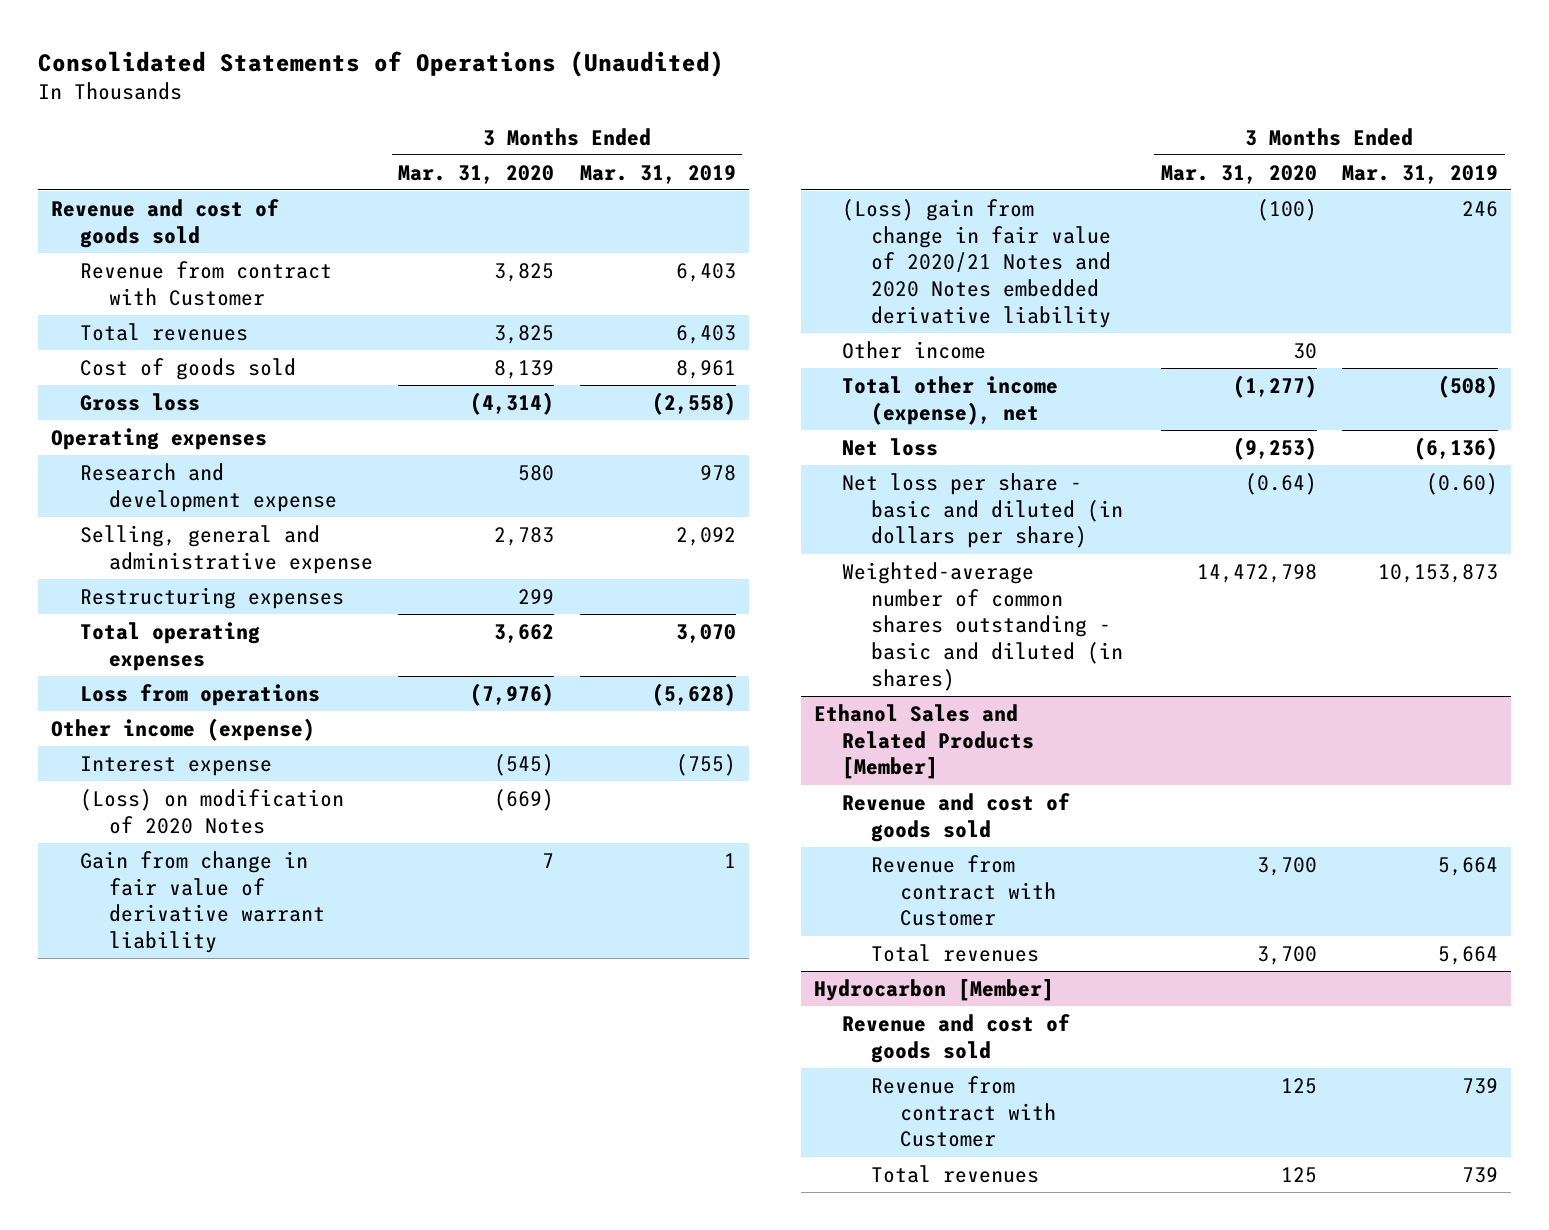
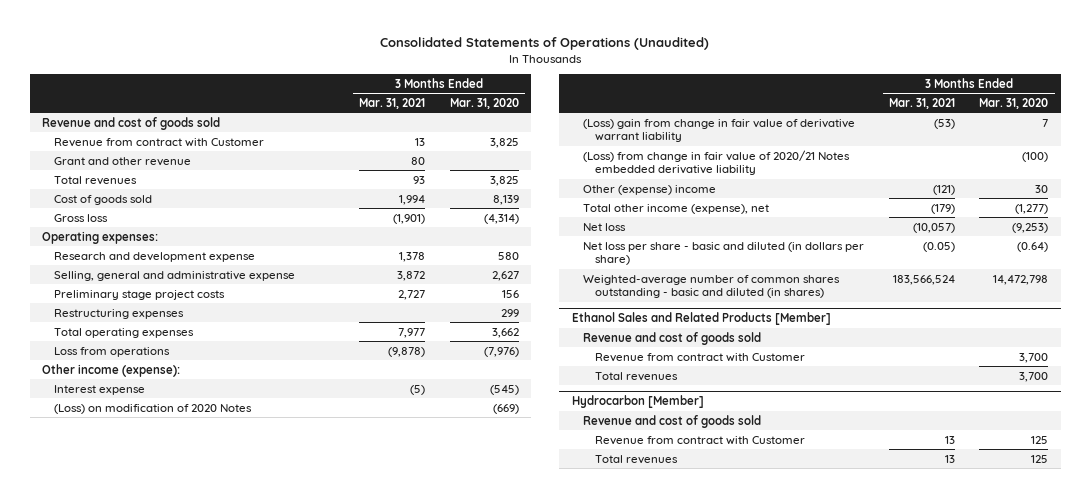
- | 3 Months Ended Mar. 31, 2020 | 3 Months Ended Mar. 31, 2019
+ | 3 Months Ended Mar. 31, 2021 | 3 Months Ended Mar. 31, 2020
+ Grant and other revenue | 80 |
- Operating expenses
+ Operating expenses:
- Selling, general and administrative expense | 2,783 | 2,092
+ Selling, general and administrative expense | 3,872 | 2,627
+ Preliminary stage project costs | 2,727 | 156
- Other income (expense)
+ Other income (expense):
- Gain from change in fair value of derivative warrant liability | 7 | 1
- (Loss) gain from change in fair value of 2020/21 Notes and 2020 Notes embedded derivative liability | (100) | 246
- Other income | 30 |
+ (Loss) gain from change in fair value of derivative warrant liability | (53) | 7
+ (Loss) from change in fair value of 2020/21 Notes embedded derivative liability | | (100)
+ Other (expense) income | (121) | 30

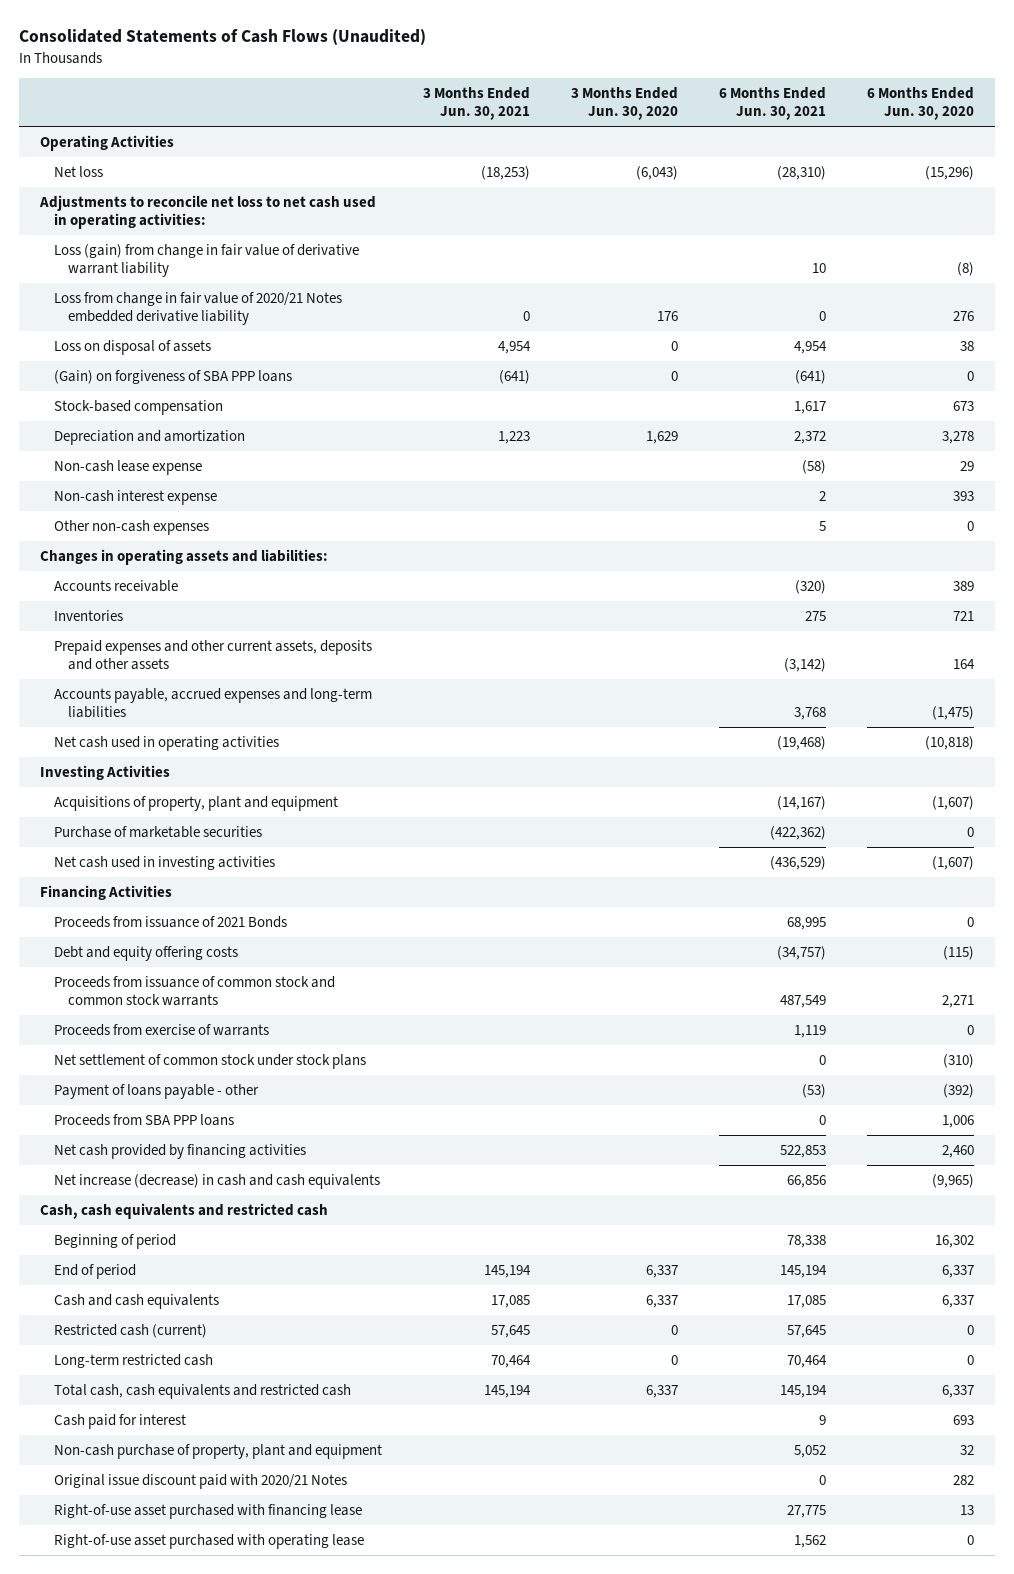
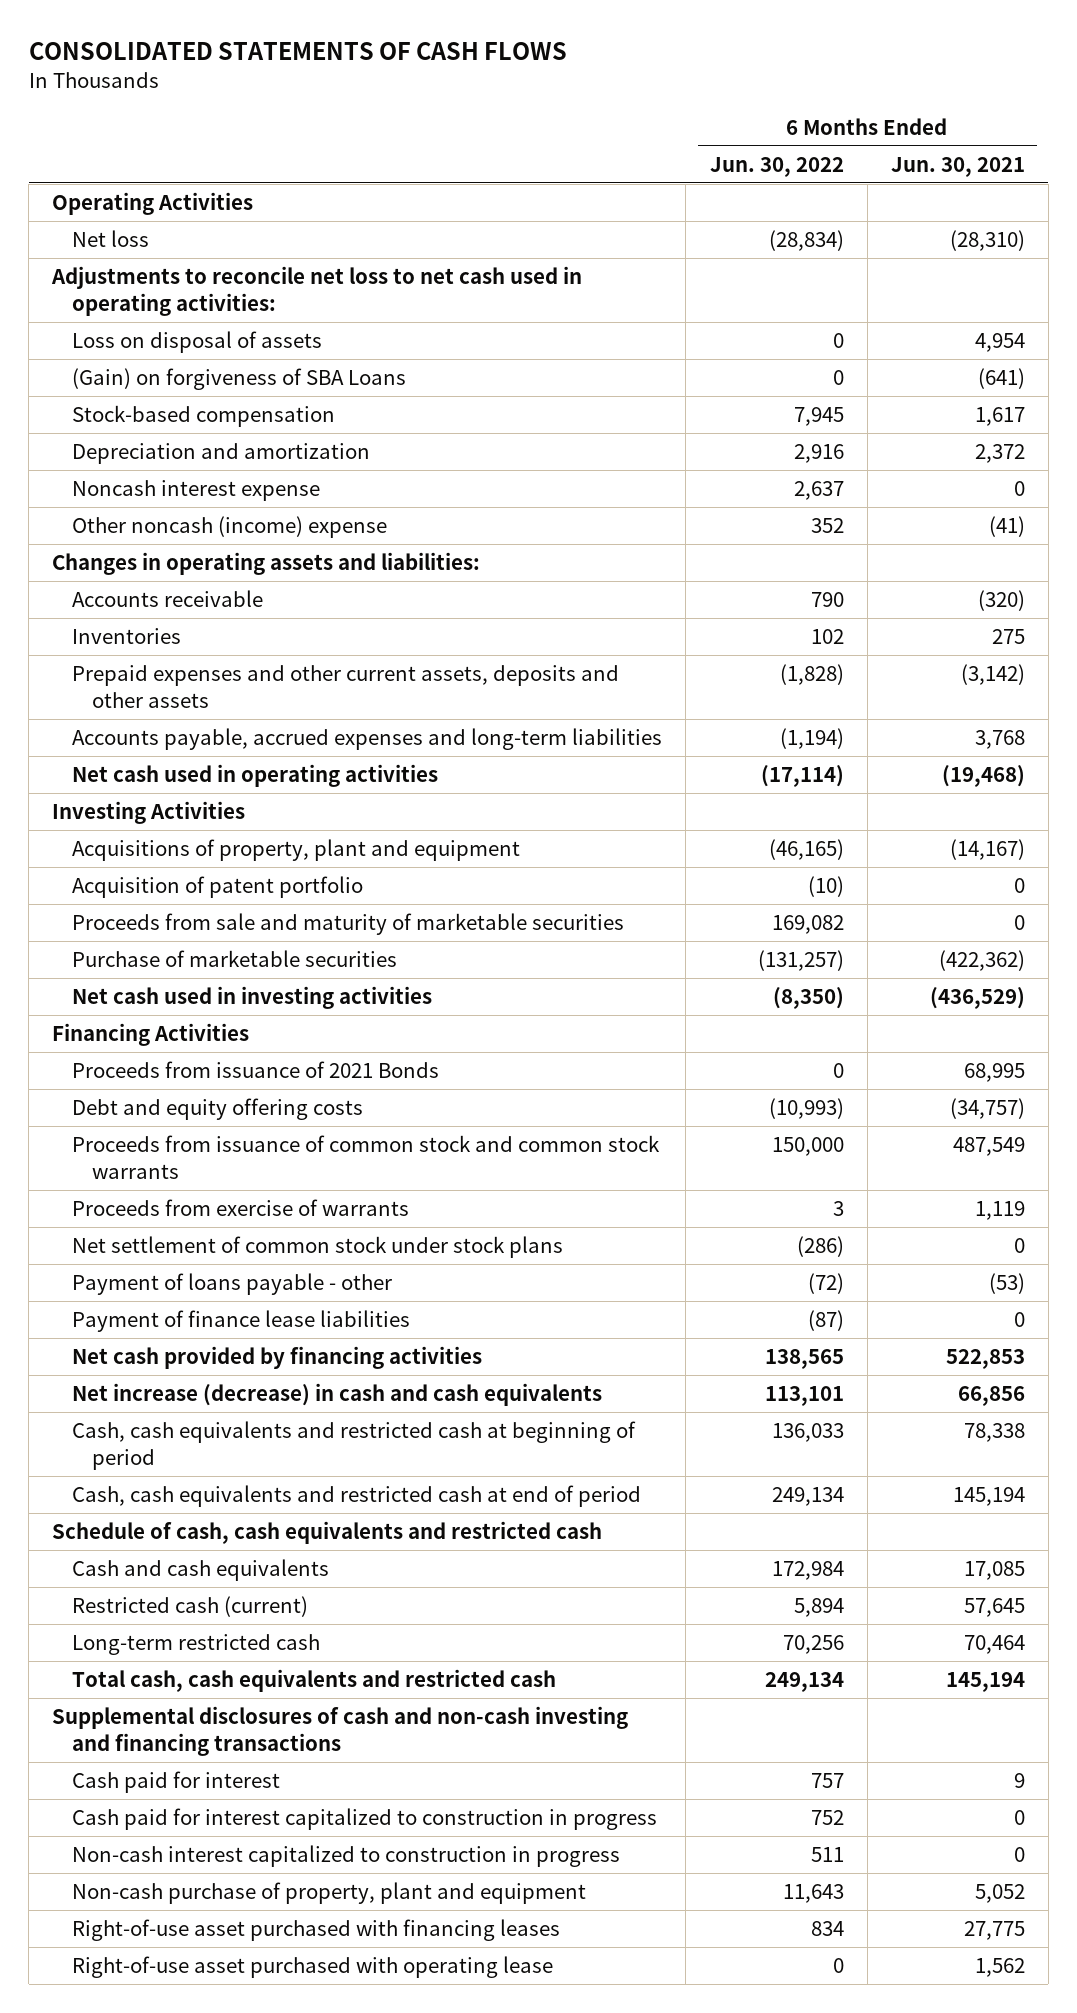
- Consolidated Statements of Cash Flows (Unaudited)
+ CONSOLIDATED STATEMENTS OF CASH FLOWS
- | 3 Months Ended Jun. 30, 2021 | 3 Months Ended Jun. 30, 2020 | 6 Months Ended Jun. 30, 2021 | 6 Months Ended Jun. 30, 2020
+ | 6 Months Ended Jun. 30, 2022 | 6 Months Ended Jun. 30, 2021
- Loss (gain) from change in fair value of derivative warrant liability | | | 10 | (8)
- Loss from change in fair value of 2020/21 Notes embedded derivative liability | 0 | 176 | 0 | 276
- (Gain) on forgiveness of SBA PPP loans | (641) | 0 | (641) | 0
+ (Gain) on forgiveness of SBA Loans | 0 | (641)
- Non-cash lease expense | | | (58) | 29
- Non-cash interest expense | | | 2 | 393
- Other non-cash expenses | | | 5 | 0
+ Noncash interest expense | 2,637 | 0
+ Other noncash (income) expense | 352 | (41)
+ Acquisition of patent portfolio | (10) | 0
+ Proceeds from sale and maturity of marketable securities | 169,082 | 0
- Proceeds from SBA PPP loans | | | 0 | 1,006
+ Payment of finance lease liabilities | (87) | 0
- Cash, cash equivalents and restricted cash
- Beginning of period | | | 78,338 | 16,302
- End of period | 145,194 | 6,337 | 145,194 | 6,337
+ Cash, cash equivalents and restricted cash at beginning of period | 136,033 | 78,338
+ Cash, cash equivalents and restricted cash at end of period | 249,134 | 145,194
+ Schedule of cash, cash equivalents and restricted cash
+ Supplemental disclosures of cash and non-cash investing and financing transactions
+ Cash paid for interest capitalized to construction in progress | 752 | 0
+ Non-cash interest capitalized to construction in progress | 511 | 0
- Original issue discount paid with 2020/21 Notes | | | 0 | 282
- Right-of-use asset purchased with financing lease | | | 27,775 | 13
+ Right-of-use asset purchased with financing leases | 834 | 27,775

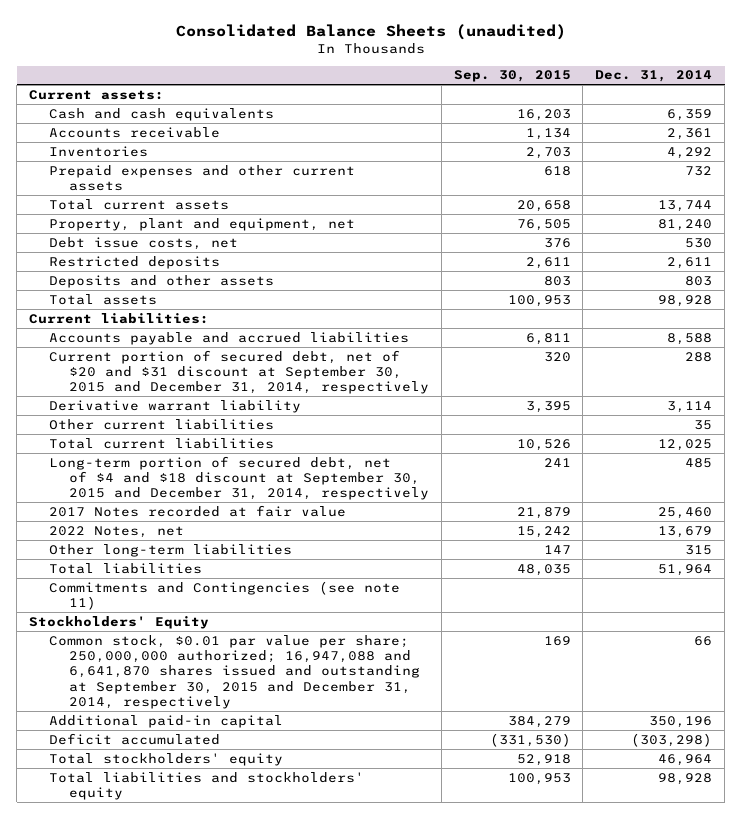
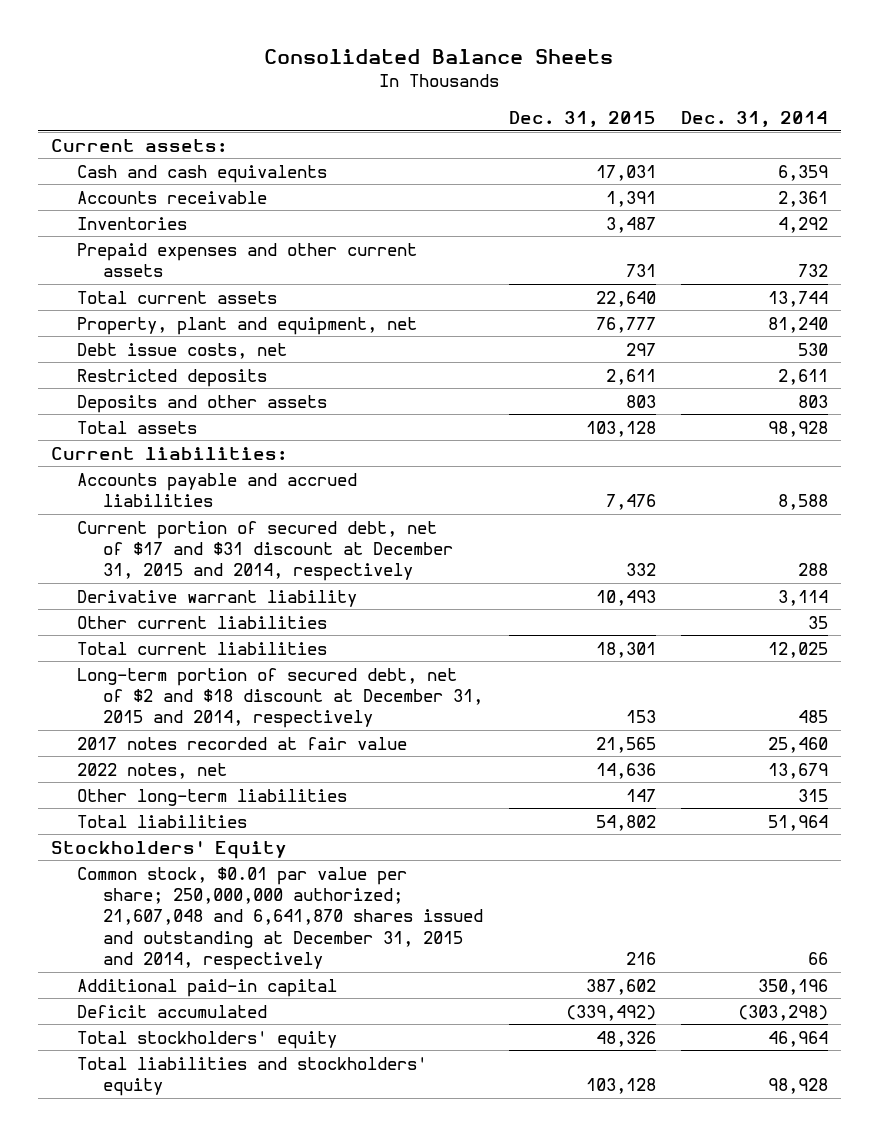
- Consolidated Balance Sheets (unaudited)
+ Consolidated Balance Sheets
- | Sep. 30, 2015 | Dec. 31, 2014
+ | Dec. 31, 2015 | Dec. 31, 2014
- Current portion of secured debt, net of $20 and $31 discount at September 30, 2015 and December 31, 2014, respectively | 320 | 288
+ Current portion of secured debt, net of $17 and $31 discount at December 31, 2015 and 2014, respectively | 332 | 288
- Long-term portion of secured debt, net of $4 and $18 discount at September 30, 2015 and December 31, 2014, respectively | 241 | 485
- 2017 Notes recorded at fair value | 21,879 | 25,460
- 2022 Notes, net | 15,242 | 13,679
+ Long-term portion of secured debt, net of $2 and $18 discount at December 31, 2015 and 2014, respectively | 153 | 485
+ 2017 notes recorded at fair value | 21,565 | 25,460
+ 2022 notes, net | 14,636 | 13,679
- Commitments and Contingencies (see note 11)
- Common stock, $0.01 par value per share; 250,000,000 authorized; 16,947,088 and 6,641,870 shares issued and outstanding at September 30, 2015 and December 31, 2014, respectively | 169 | 66
+ Common stock, $0.01 par value per share; 250,000,000 authorized; 21,607,048 and 6,641,870 shares issued and outstanding at December 31, 2015 and 2014, respectively | 216 | 66

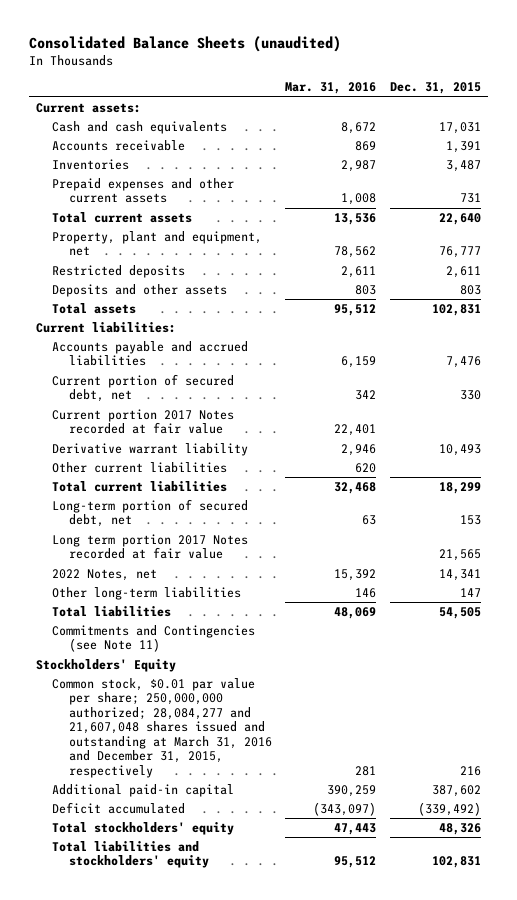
- Consolidated Balance Sheets
+ Consolidated Balance Sheets (unaudited)
- | Dec. 31, 2015 | Dec. 31, 2014
+ | Mar. 31, 2016 | Dec. 31, 2015
- Debt issue costs, net | 297 | 530
- Total assets | 103,128 | 98,928
+ Total assets | 95,512 | 102,831
- Current portion of secured debt, net of $17 and $31 discount at December 31, 2015 and 2014, respectively | 332 | 288
+ Current portion of secured debt, net | 342 | 330
+ Current portion 2017 Notes recorded at fair value | 22,401 |
- Total current liabilities | 18,301 | 12,025
- Long-term portion of secured debt, net of $2 and $18 discount at December 31, 2015 and 2014, respectively | 153 | 485
- 2017 notes recorded at fair value | 21,565 | 25,460
- 2022 notes, net | 14,636 | 13,679
+ Total current liabilities | 32,468 | 18,299
+ Long-term portion of secured debt, net | 63 | 153
+ Long term portion 2017 Notes recorded at fair value | | 21,565
+ 2022 Notes, net | 15,392 | 14,341
- Total liabilities | 54,802 | 51,964
+ Total liabilities | 48,069 | 54,505
+ Commitments and Contingencies (see Note 11)
- Common stock, $0.01 par value per share; 250,000,000 authorized; 21,607,048 and 6,641,870 shares issued and outstanding at December 31, 2015 and 2014, respectively | 216 | 66
+ Common stock, $0.01 par value per share; 250,000,000 authorized; 28,084,277 and 21,607,048 shares issued and outstanding at March 31, 2016 and December 31, 2015, respectively | 281 | 216
- Total liabilities and stockholders' equity | 103,128 | 98,928
+ Total liabilities and stockholders' equity | 95,512 | 102,831

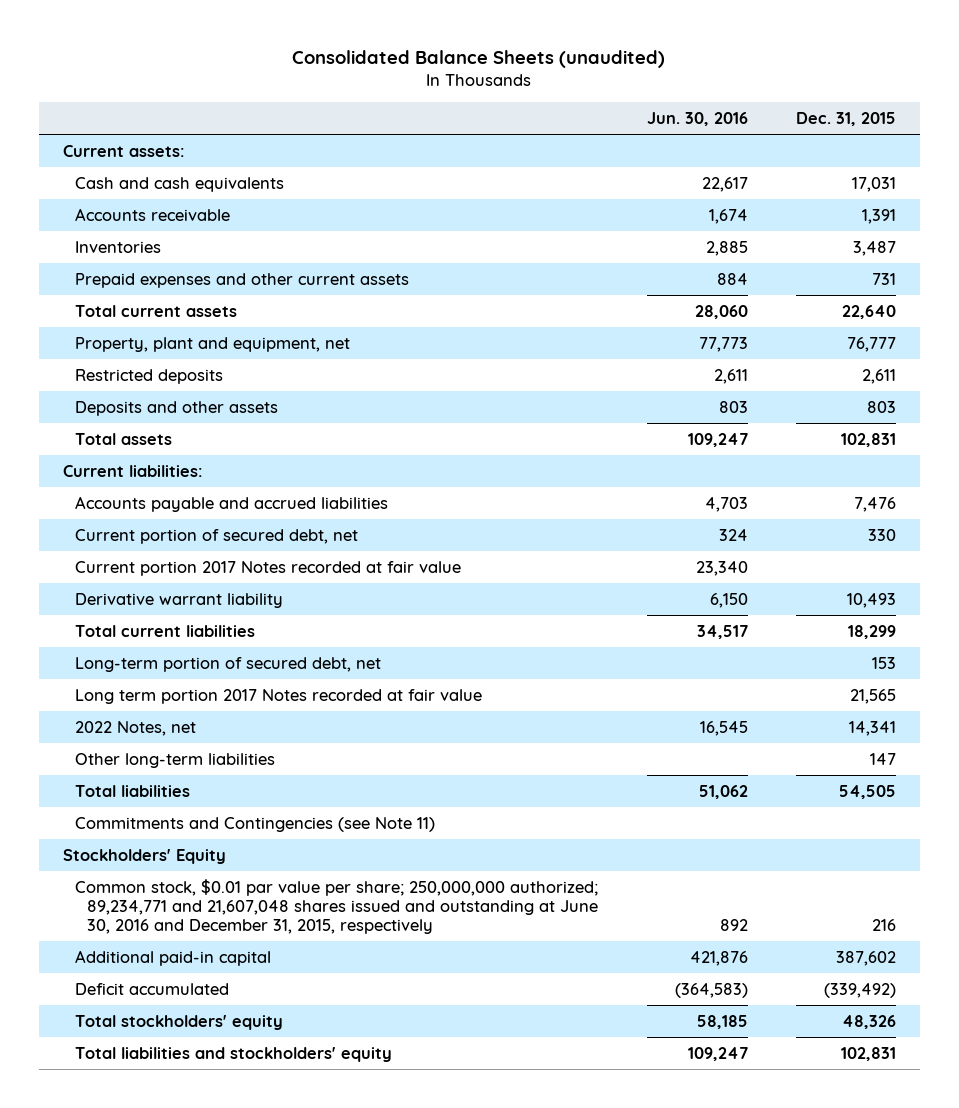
- | Mar. 31, 2016 | Dec. 31, 2015
+ | Jun. 30, 2016 | Dec. 31, 2015
- Other current liabilities | 620 |
- Common stock, $0.01 par value per share; 250,000,000 authorized; 28,084,277 and 21,607,048 shares issued and outstanding at March 31, 2016 and December 31, 2015, respectively | 281 | 216
+ Common stock, $0.01 par value per share; 250,000,000 authorized; 89,234,771 and 21,607,048 shares issued and outstanding at June 30, 2016 and December 31, 2015, respectively | 892 | 216

